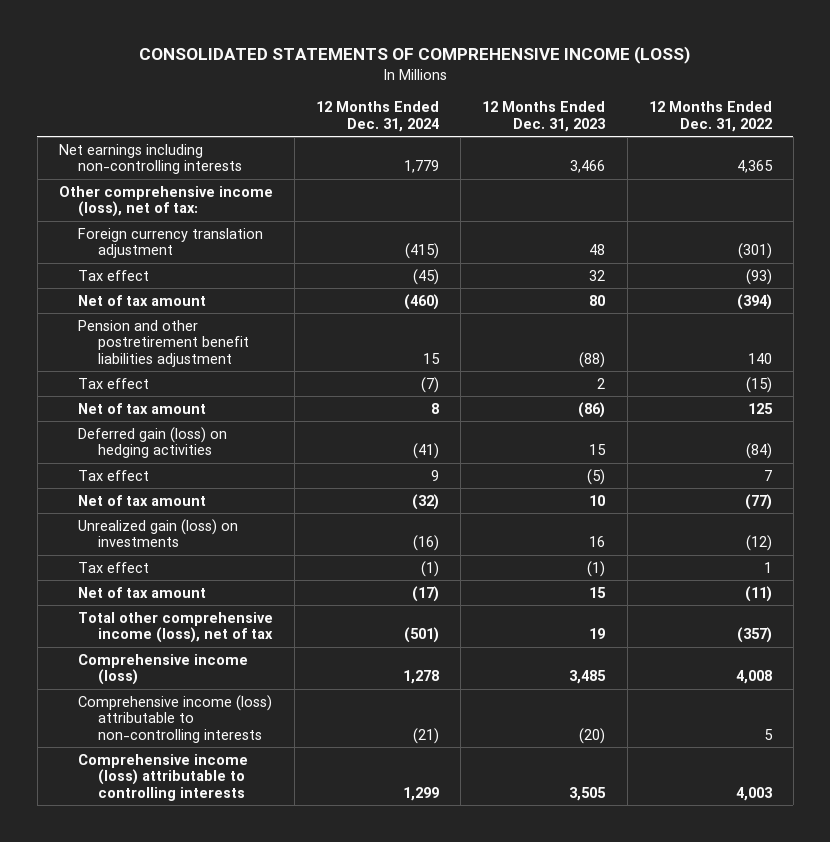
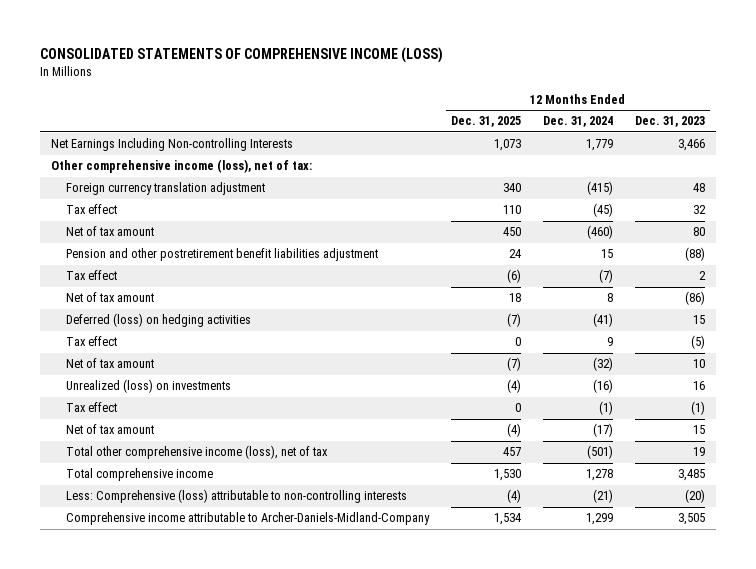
- | 12 Months Ended Dec. 31, 2024 | 12 Months Ended Dec. 31, 2023 | 12 Months Ended Dec. 31, 2022
+ | 12 Months Ended Dec. 31, 2025 | 12 Months Ended Dec. 31, 2024 | 12 Months Ended Dec. 31, 2023
- Net earnings including non-controlling interests | 1,779 | 3,466 | 4,365
+ Net Earnings Including Non-controlling Interests | 1,073 | 1,779 | 3,466
- Deferred gain (loss) on hedging activities | (41) | 15 | (84)
+ Deferred (loss) on hedging activities | (7) | (41) | 15
- Unrealized gain (loss) on investments | (16) | 16 | (12)
+ Unrealized (loss) on investments | (4) | (16) | 16
- Comprehensive income (loss) | 1,278 | 3,485 | 4,008
- Comprehensive income (loss) attributable to non-controlling interests | (21) | (20) | 5
- Comprehensive income (loss) attributable to controlling interests | 1,299 | 3,505 | 4,003
+ Total comprehensive income | 1,530 | 1,278 | 3,485
+ Less: Comprehensive (loss) attributable to non-controlling interests | (4) | (21) | (20)
+ Comprehensive income attributable to Archer-Daniels-Midland-Company | 1,534 | 1,299 | 3,505

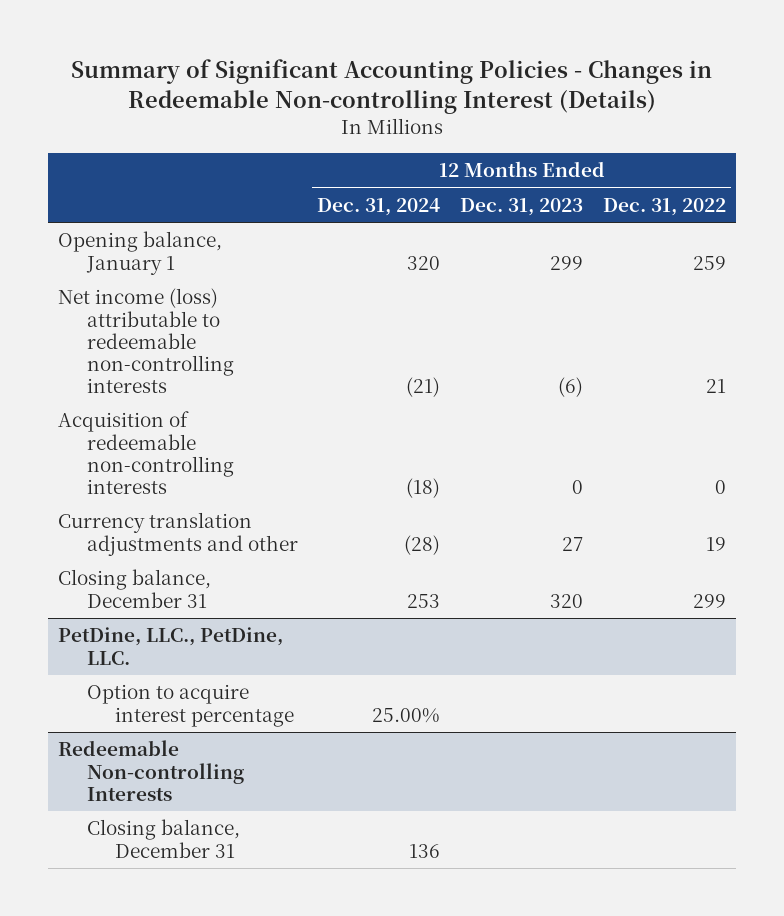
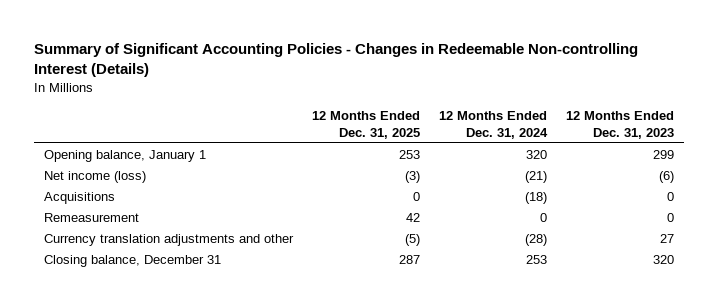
- | 12 Months Ended Dec. 31, 2024 | 12 Months Ended Dec. 31, 2023 | 12 Months Ended Dec. 31, 2022
+ | 12 Months Ended Dec. 31, 2025 | 12 Months Ended Dec. 31, 2024 | 12 Months Ended Dec. 31, 2023
- Net income (loss) attributable to redeemable non-controlling interests | (21) | (6) | 21
- Acquisition of redeemable non-controlling interests | (18) | 0 | 0
+ Net income (loss) | (3) | (21) | (6)
+ Acquisitions | 0 | (18) | 0
+ Remeasurement | 42 | 0 | 0
- PetDine, LLC., PetDine, LLC.
- Option to acquire interest percentage | 25.00% | |
- Redeemable Non-controlling Interests
- Closing balance, December 31 | 136 | |

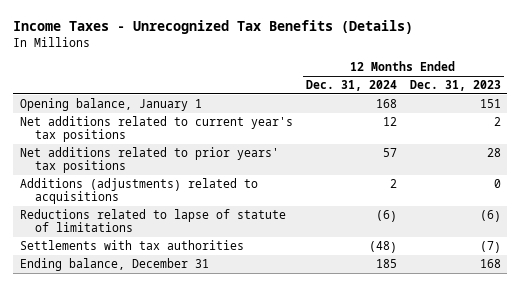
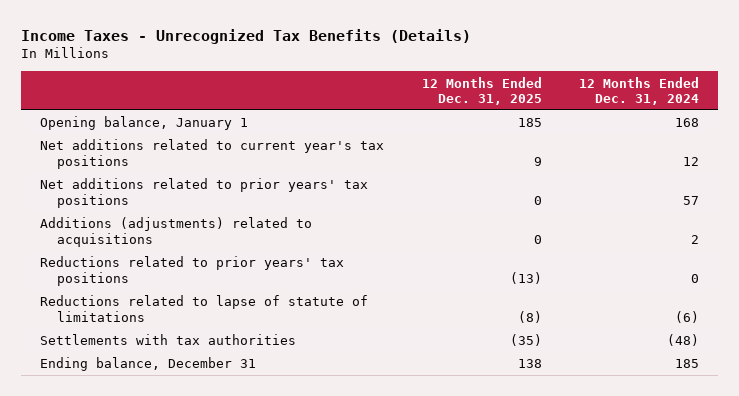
- | 12 Months Ended Dec. 31, 2024 | 12 Months Ended Dec. 31, 2023
+ | 12 Months Ended Dec. 31, 2025 | 12 Months Ended Dec. 31, 2024
+ Reductions related to prior years' tax positions | (13) | 0

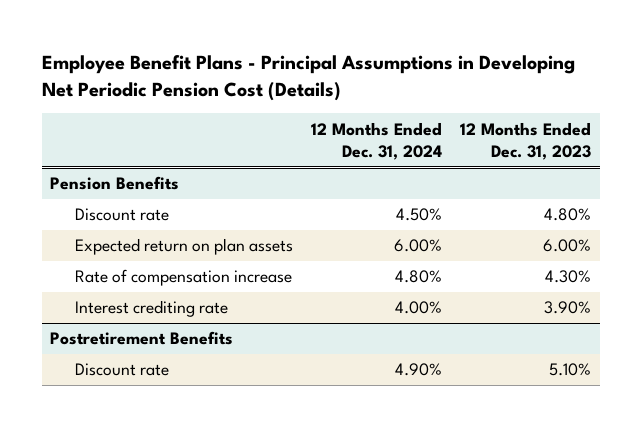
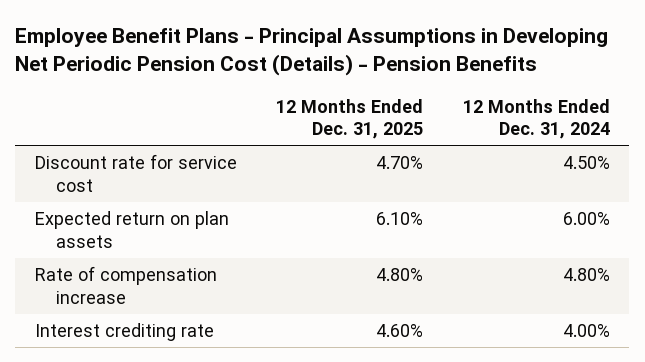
- Employee Benefit Plans - Principal Assumptions in Developing Net Periodic Pension Cost (Details)
+ Employee Benefit Plans - Principal Assumptions in Developing Net Periodic Pension Cost (Details) - Pension Benefits
- | 12 Months Ended Dec. 31, 2024 | 12 Months Ended Dec. 31, 2023
+ | 12 Months Ended Dec. 31, 2025 | 12 Months Ended Dec. 31, 2024
- Pension Benefits
- Discount rate | 4.50% | 4.80%
+ Discount rate for service cost | 4.70% | 4.50%
- Postretirement Benefits
- Discount rate | 4.90% | 5.10%

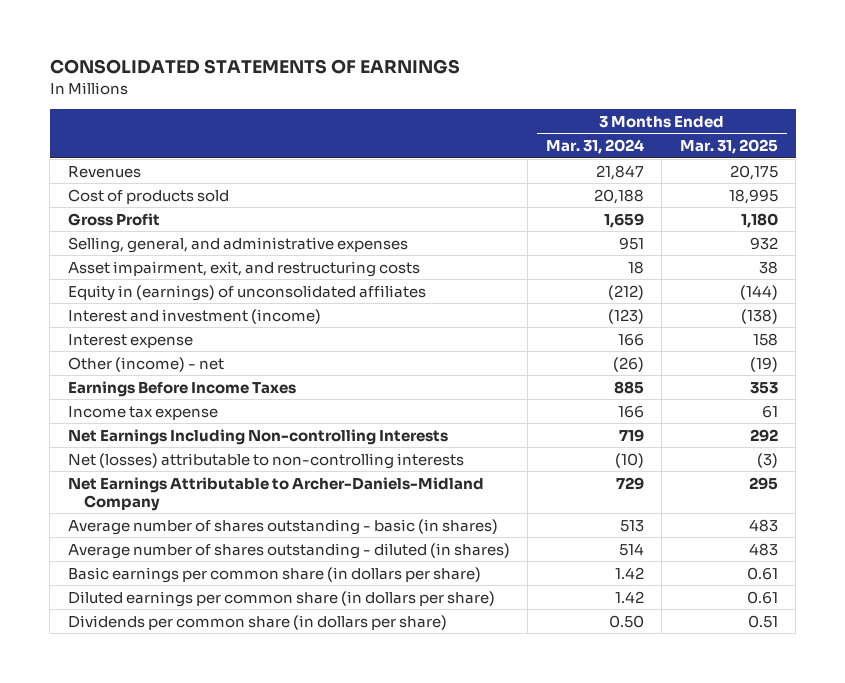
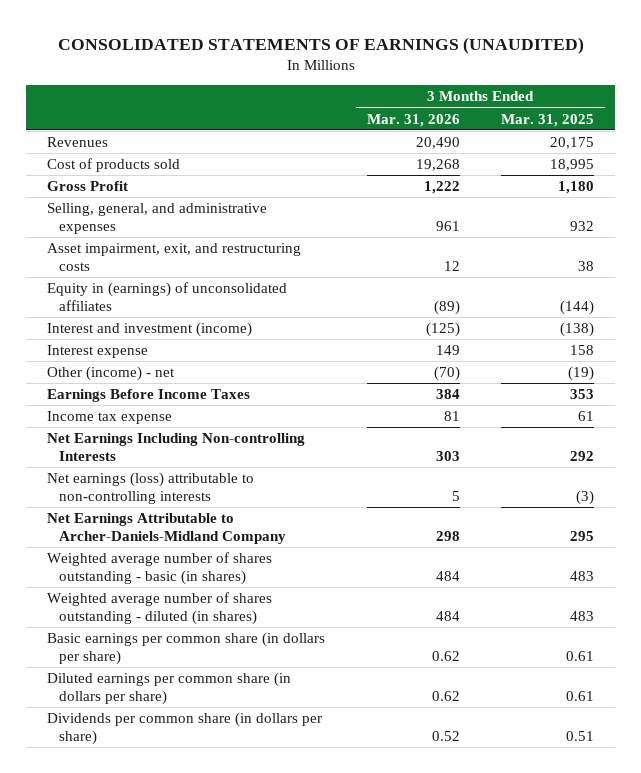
- CONSOLIDATED STATEMENTS OF EARNINGS
+ CONSOLIDATED STATEMENTS OF EARNINGS (UNAUDITED)
- | 3 Months Ended Mar. 31, 2024 | 3 Months Ended Mar. 31, 2025
+ | 3 Months Ended Mar. 31, 2026 | 3 Months Ended Mar. 31, 2025
- Net (losses) attributable to non-controlling interests | (10) | (3)
+ Net earnings (loss) attributable to non-controlling interests | 5 | (3)
- Average number of shares outstanding - basic (in shares) | 513 | 483
- Average number of shares outstanding - diluted (in shares) | 514 | 483
+ Weighted average number of shares outstanding - basic (in shares) | 484 | 483
+ Weighted average number of shares outstanding - diluted (in shares) | 484 | 483

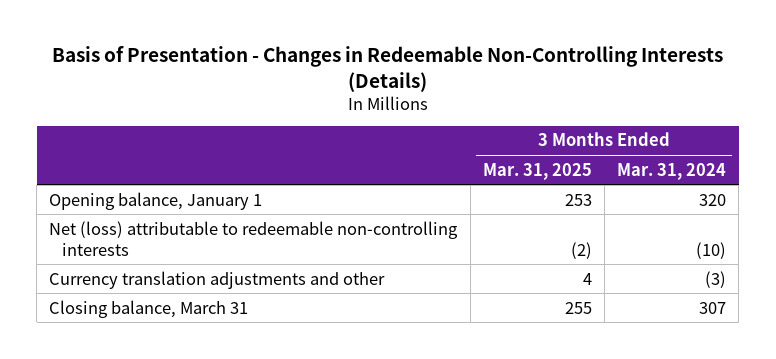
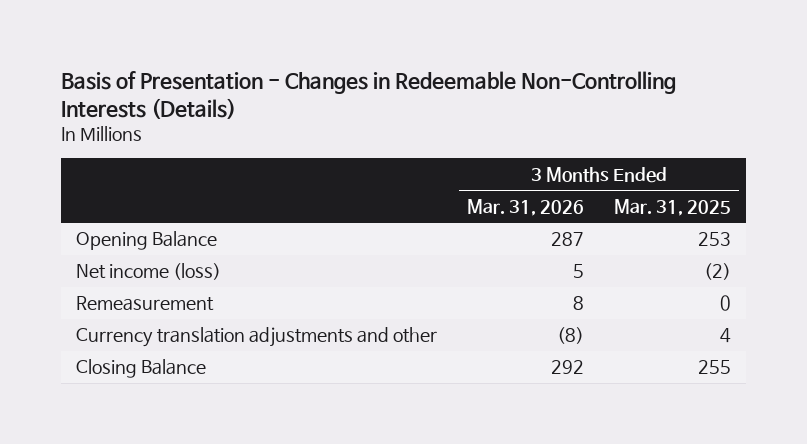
- | 3 Months Ended Mar. 31, 2025 | 3 Months Ended Mar. 31, 2024
+ | 3 Months Ended Mar. 31, 2026 | 3 Months Ended Mar. 31, 2025
- Opening balance, January 1 | 253 | 320
- Net (loss) attributable to redeemable non-controlling interests | (2) | (10)
+ Opening Balance | 287 | 253
+ Net income (loss) | 5 | (2)
+ Remeasurement | 8 | 0
- Closing balance, March 31 | 255 | 307
+ Closing Balance | 292 | 255

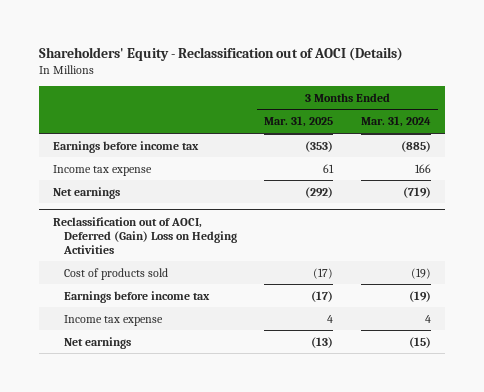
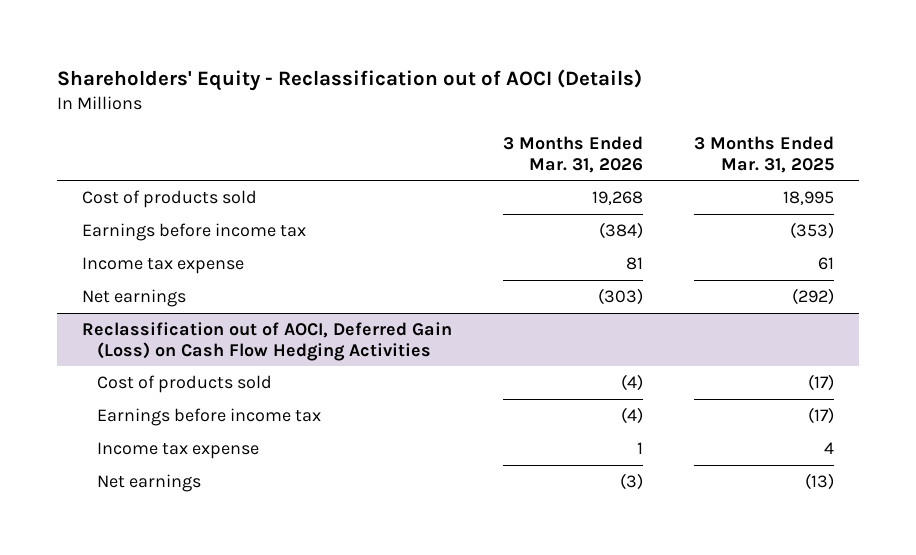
- | 3 Months Ended Mar. 31, 2025 | 3 Months Ended Mar. 31, 2024
+ | 3 Months Ended Mar. 31, 2026 | 3 Months Ended Mar. 31, 2025
+ Cost of products sold | 19,268 | 18,995
- Reclassification out of AOCI, Deferred (Gain) Loss on Hedging Activities
+ Reclassification out of AOCI, Deferred Gain (Loss) on Cash Flow Hedging Activities

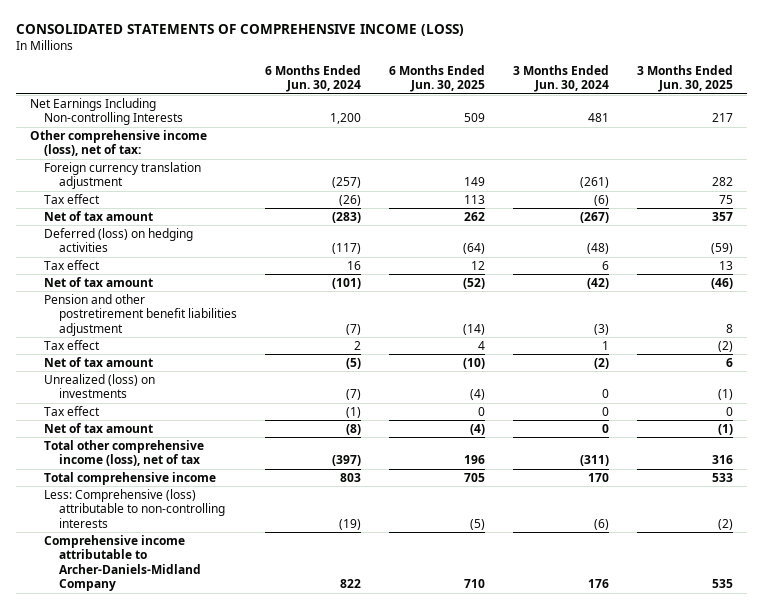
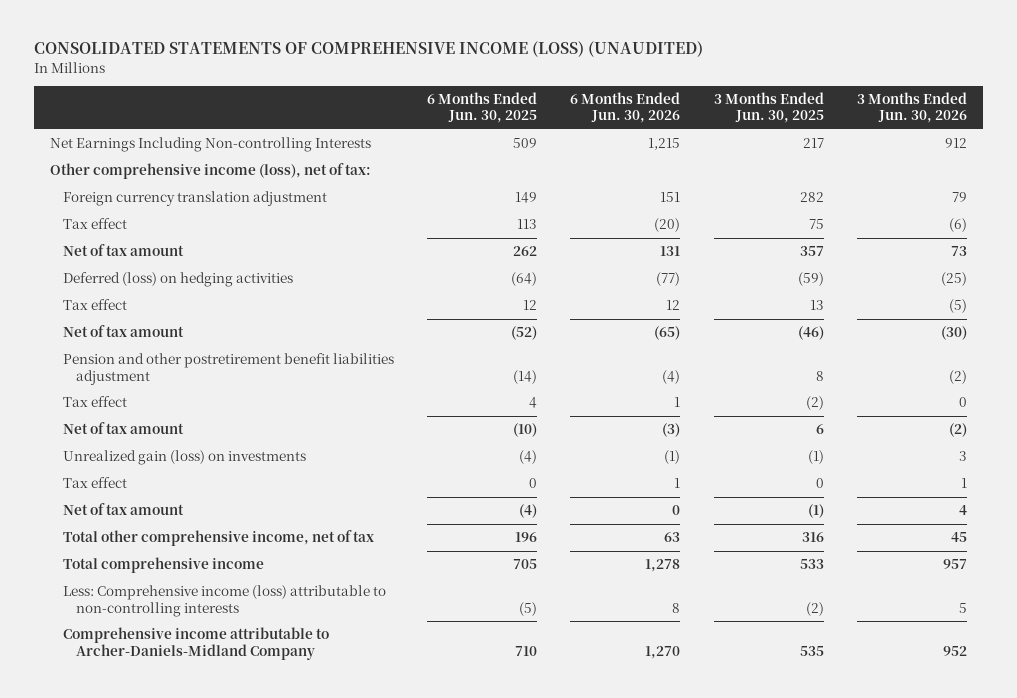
- CONSOLIDATED STATEMENTS OF COMPREHENSIVE INCOME (LOSS)
+ CONSOLIDATED STATEMENTS OF COMPREHENSIVE INCOME (LOSS) (UNAUDITED)
- | 6 Months Ended Jun. 30, 2024 | 6 Months Ended Jun. 30, 2025 | 3 Months Ended Jun. 30, 2024 | 3 Months Ended Jun. 30, 2025
+ | 6 Months Ended Jun. 30, 2025 | 6 Months Ended Jun. 30, 2026 | 3 Months Ended Jun. 30, 2025 | 3 Months Ended Jun. 30, 2026
- Unrealized (loss) on investments | (7) | (4) | 0 | (1)
+ Unrealized gain (loss) on investments | (4) | (1) | (1) | 3
- Total other comprehensive income (loss), net of tax | (397) | 196 | (311) | 316
+ Total other comprehensive income, net of tax | 196 | 63 | 316 | 45
- Less: Comprehensive (loss) attributable to non-controlling interests | (19) | (5) | (6) | (2)
+ Less: Comprehensive income (loss) attributable to non-controlling interests | (5) | 8 | (2) | 5

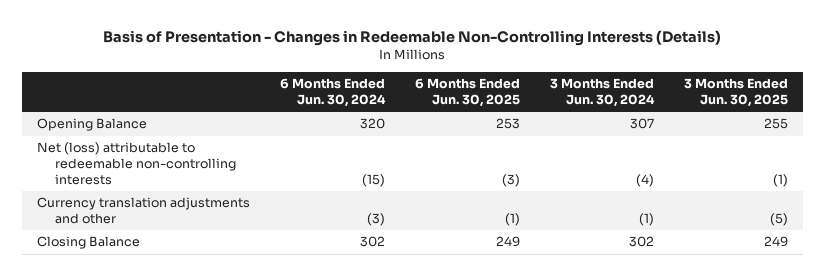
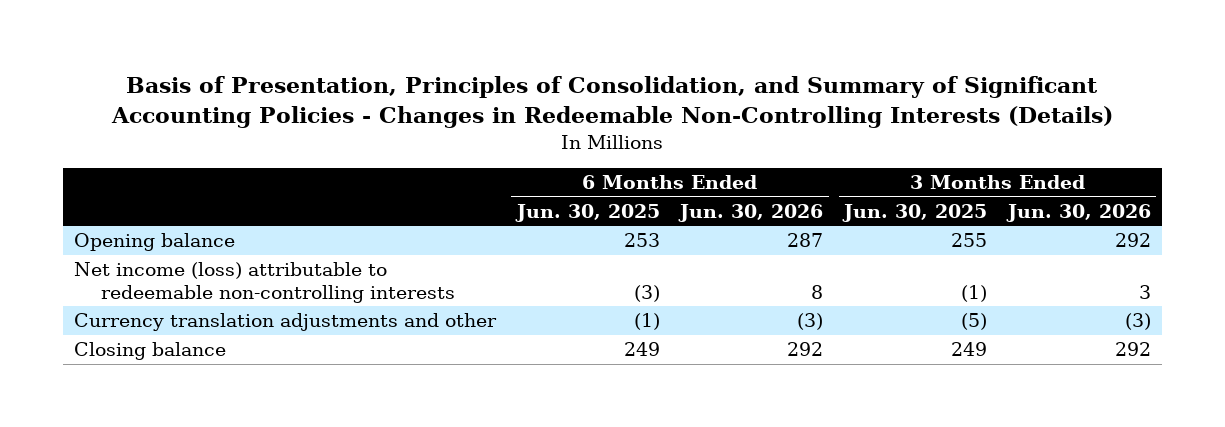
- Basis of Presentation - Changes in Redeemable Non-Controlling Interests (Details)
+ Basis of Presentation, Principles of Consolidation, and Summary of Significant Accounting Policies - Changes in Redeemable Non-Controlling Interests (Details)
- | 6 Months Ended Jun. 30, 2024 | 6 Months Ended Jun. 30, 2025 | 3 Months Ended Jun. 30, 2024 | 3 Months Ended Jun. 30, 2025
+ | 6 Months Ended Jun. 30, 2025 | 6 Months Ended Jun. 30, 2026 | 3 Months Ended Jun. 30, 2025 | 3 Months Ended Jun. 30, 2026
- Opening Balance | 320 | 253 | 307 | 255
- Net (loss) attributable to redeemable non-controlling interests | (15) | (3) | (4) | (1)
+ Opening balance | 253 | 287 | 255 | 292
+ Net income (loss) attributable to redeemable non-controlling interests | (3) | 8 | (1) | 3
- Closing Balance | 302 | 249 | 302 | 249
+ Closing balance | 249 | 292 | 249 | 292

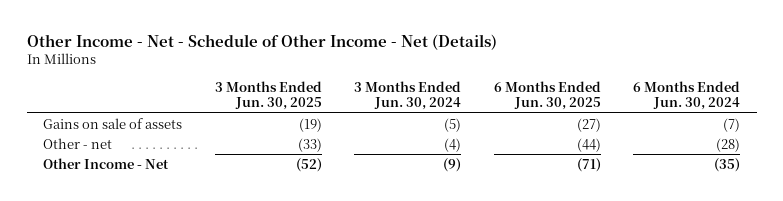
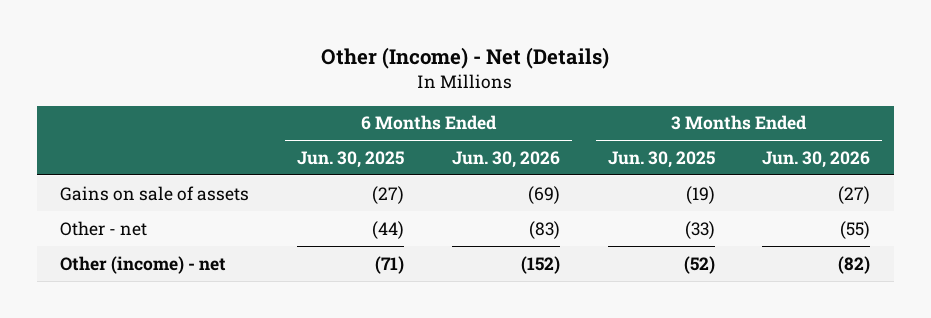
- Other Income - Net - Schedule of Other Income - Net (Details)
+ Other (Income) - Net (Details)
- | 3 Months Ended Jun. 30, 2025 | 3 Months Ended Jun. 30, 2024 | 6 Months Ended Jun. 30, 2025 | 6 Months Ended Jun. 30, 2024
+ | 6 Months Ended Jun. 30, 2025 | 6 Months Ended Jun. 30, 2026 | 3 Months Ended Jun. 30, 2025 | 3 Months Ended Jun. 30, 2026
- Other Income - Net | (52) | (9) | (71) | (35)
+ Other (income) - net | (71) | (152) | (52) | (82)

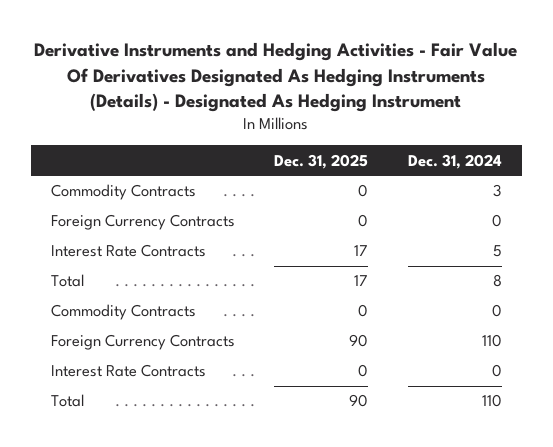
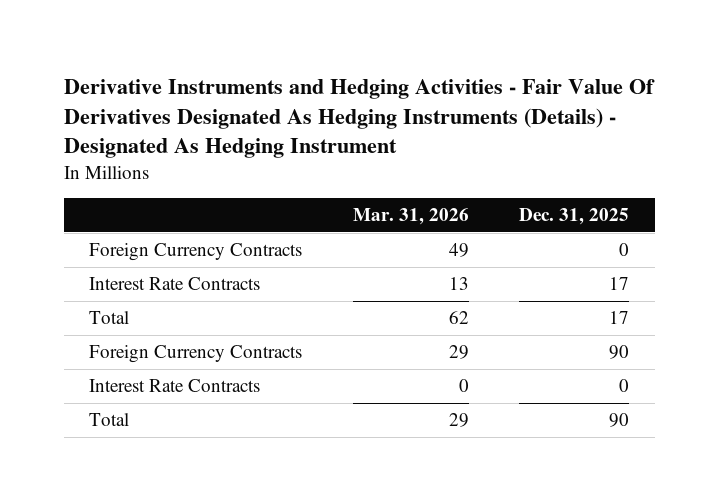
- | Dec. 31, 2025 | Dec. 31, 2024
+ | Mar. 31, 2026 | Dec. 31, 2025
- Commodity Contracts | 0 | 3
- Commodity Contracts | 0 | 0

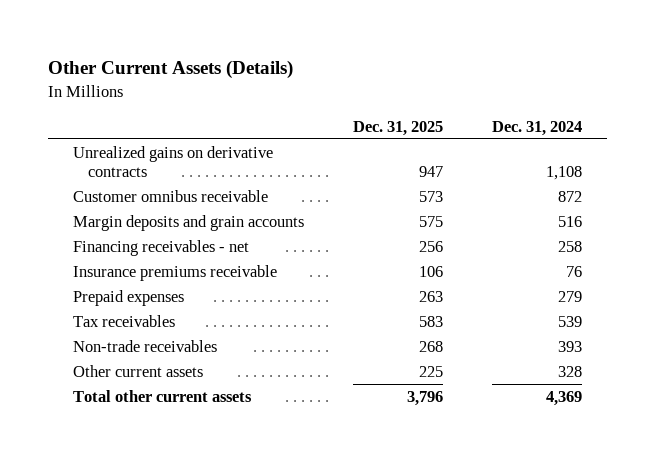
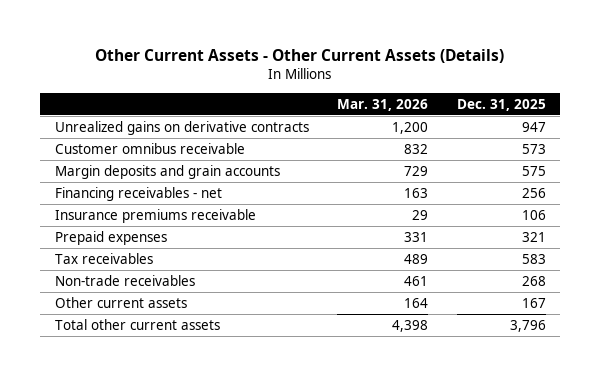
- Other Current Assets (Details)
+ Other Current Assets - Other Current Assets (Details)
- | Dec. 31, 2025 | Dec. 31, 2024
+ | Mar. 31, 2026 | Dec. 31, 2025
- Prepaid expenses | 263 | 279
+ Prepaid expenses | 331 | 321
- Other current assets | 225 | 328
+ Other current assets | 164 | 167

